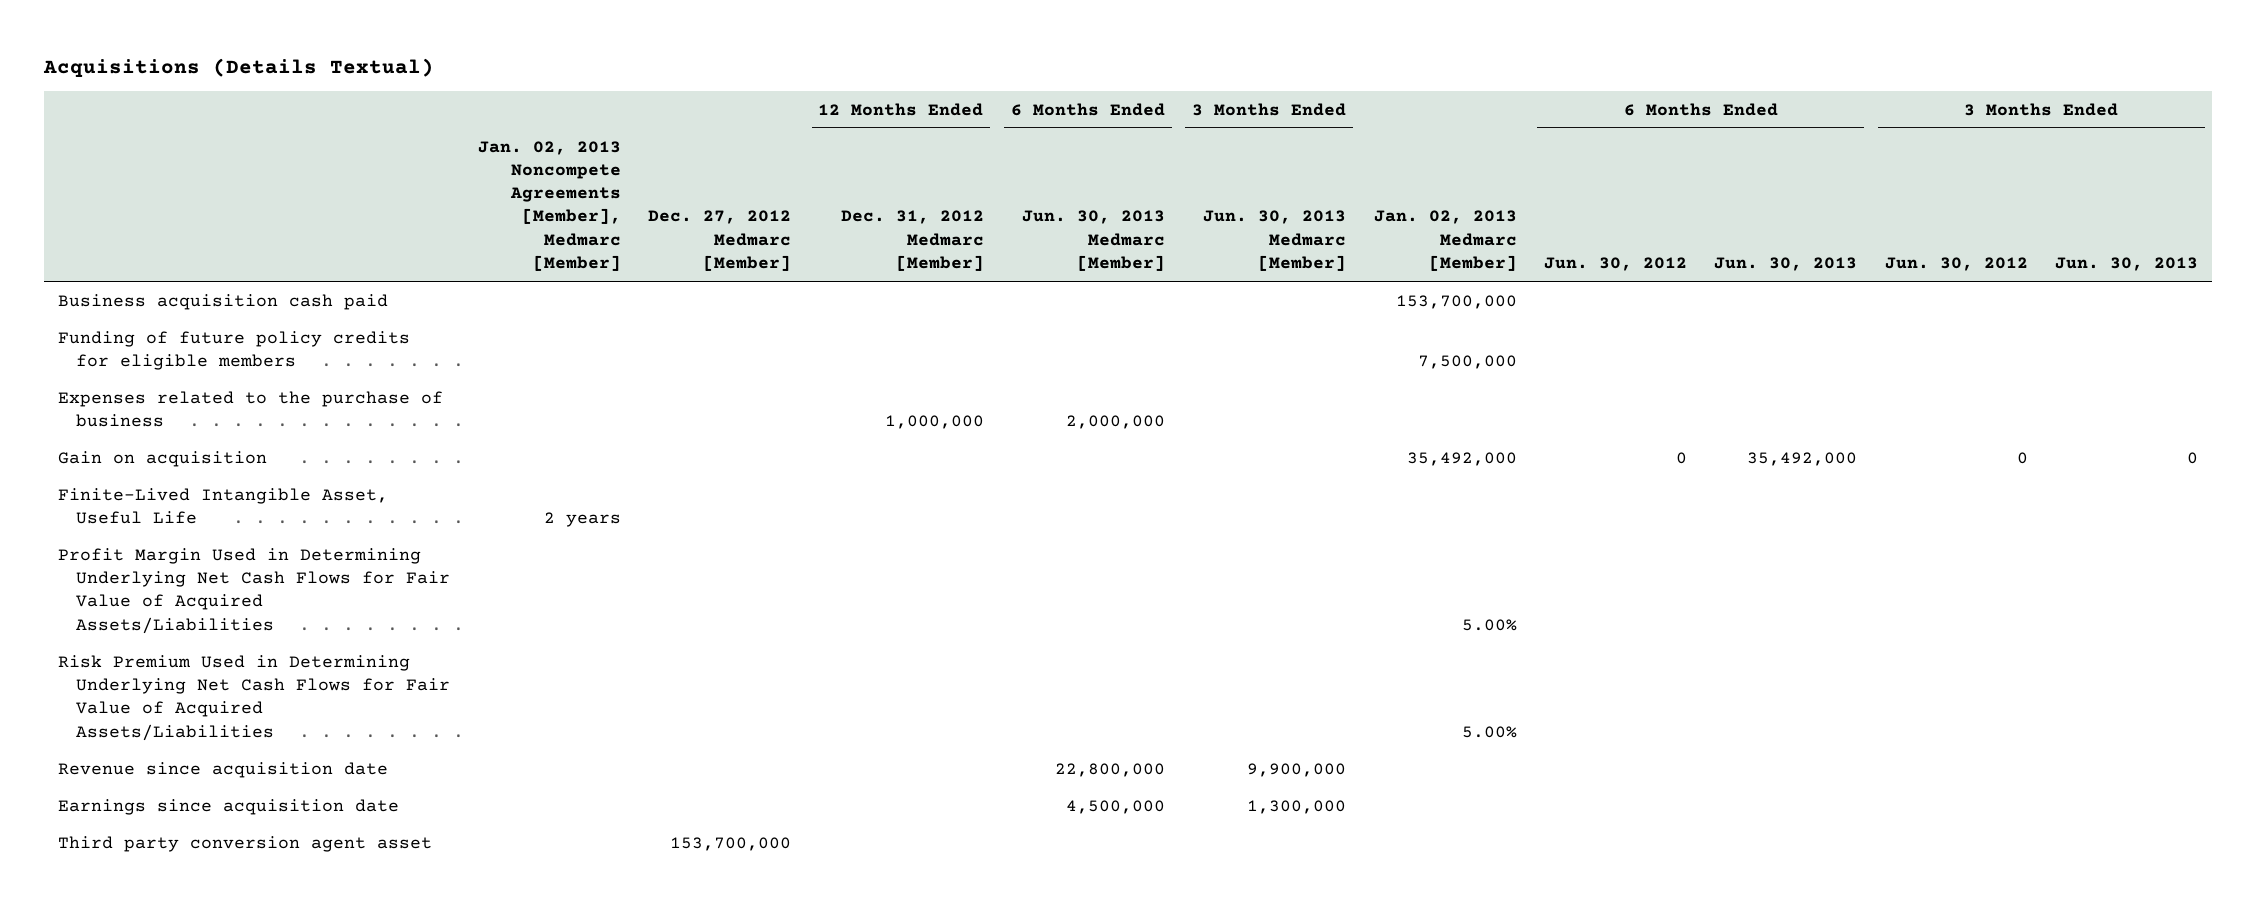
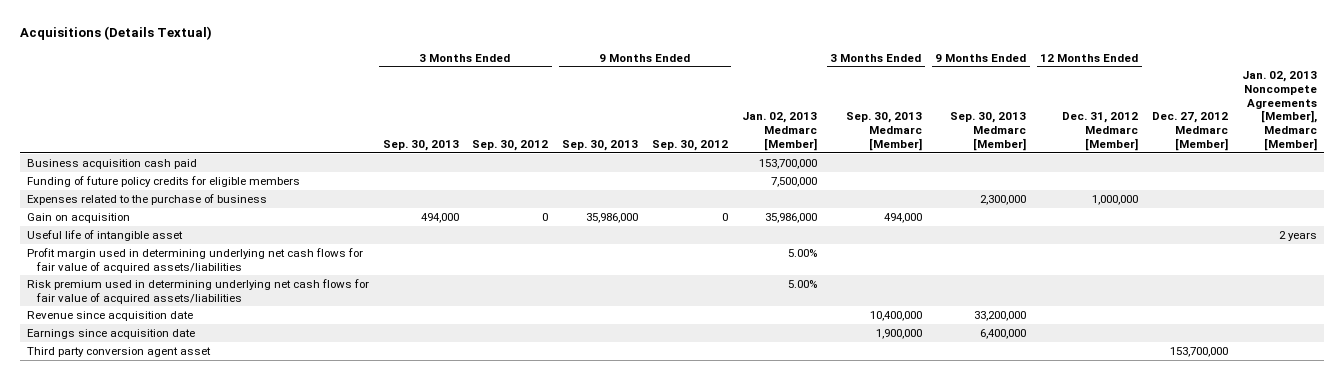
- | Jan. 02, 2013 Noncompete Agreements [Member], Medmarc [Member] | Dec. 27, 2012 Medmarc [Member] | 12 Months Ended Dec. 31, 2012 Medmarc [Member] | 6 Months Ended Jun. 30, 2013 Medmarc [Member] | 3 Months Ended Jun. 30, 2013 Medmarc [Member] | Jan. 02, 2013 Medmarc [Member] | 6 Months Ended Jun. 30, 2012 | 6 Months Ended Jun. 30, 2013 | 3 Months Ended Jun. 30, 2012 | 3 Months Ended Jun. 30, 2013
+ | 3 Months Ended Sep. 30, 2013 | 3 Months Ended Sep. 30, 2012 | 9 Months Ended Sep. 30, 2013 | 9 Months Ended Sep. 30, 2012 | Jan. 02, 2013 Medmarc [Member] | 3 Months Ended Sep. 30, 2013 Medmarc [Member] | 9 Months Ended Sep. 30, 2013 Medmarc [Member] | 12 Months Ended Dec. 31, 2012 Medmarc [Member] | Dec. 27, 2012 Medmarc [Member] | Jan. 02, 2013 Noncompete Agreements [Member], Medmarc [Member]
- Gain on acquisition | | | | | | 35,492,000 | 0 | 35,492,000 | 0 | 0
- Finite-Lived Intangible Asset, Useful Life | 2 years | | | | | | | | |
- Profit Margin Used in Determining Underlying Net Cash Flows for Fair Value of Acquired Assets/Liabilities | | | | | | 5.00% | | | |
- Risk Premium Used in Determining Underlying Net Cash Flows for Fair Value of Acquired Assets/Liabilities | | | | | | 5.00% | | | |
+ Gain on acquisition | 494,000 | 0 | 35,986,000 | 0 | 35,986,000 | 494,000 | | | |
+ Useful life of intangible asset | | | | | | | | | | 2 years
+ Profit margin used in determining underlying net cash flows for fair value of acquired assets/liabilities | | | | | 5.00% | | | | |
+ Risk premium used in determining underlying net cash flows for fair value of acquired assets/liabilities | | | | | 5.00% | | | | |

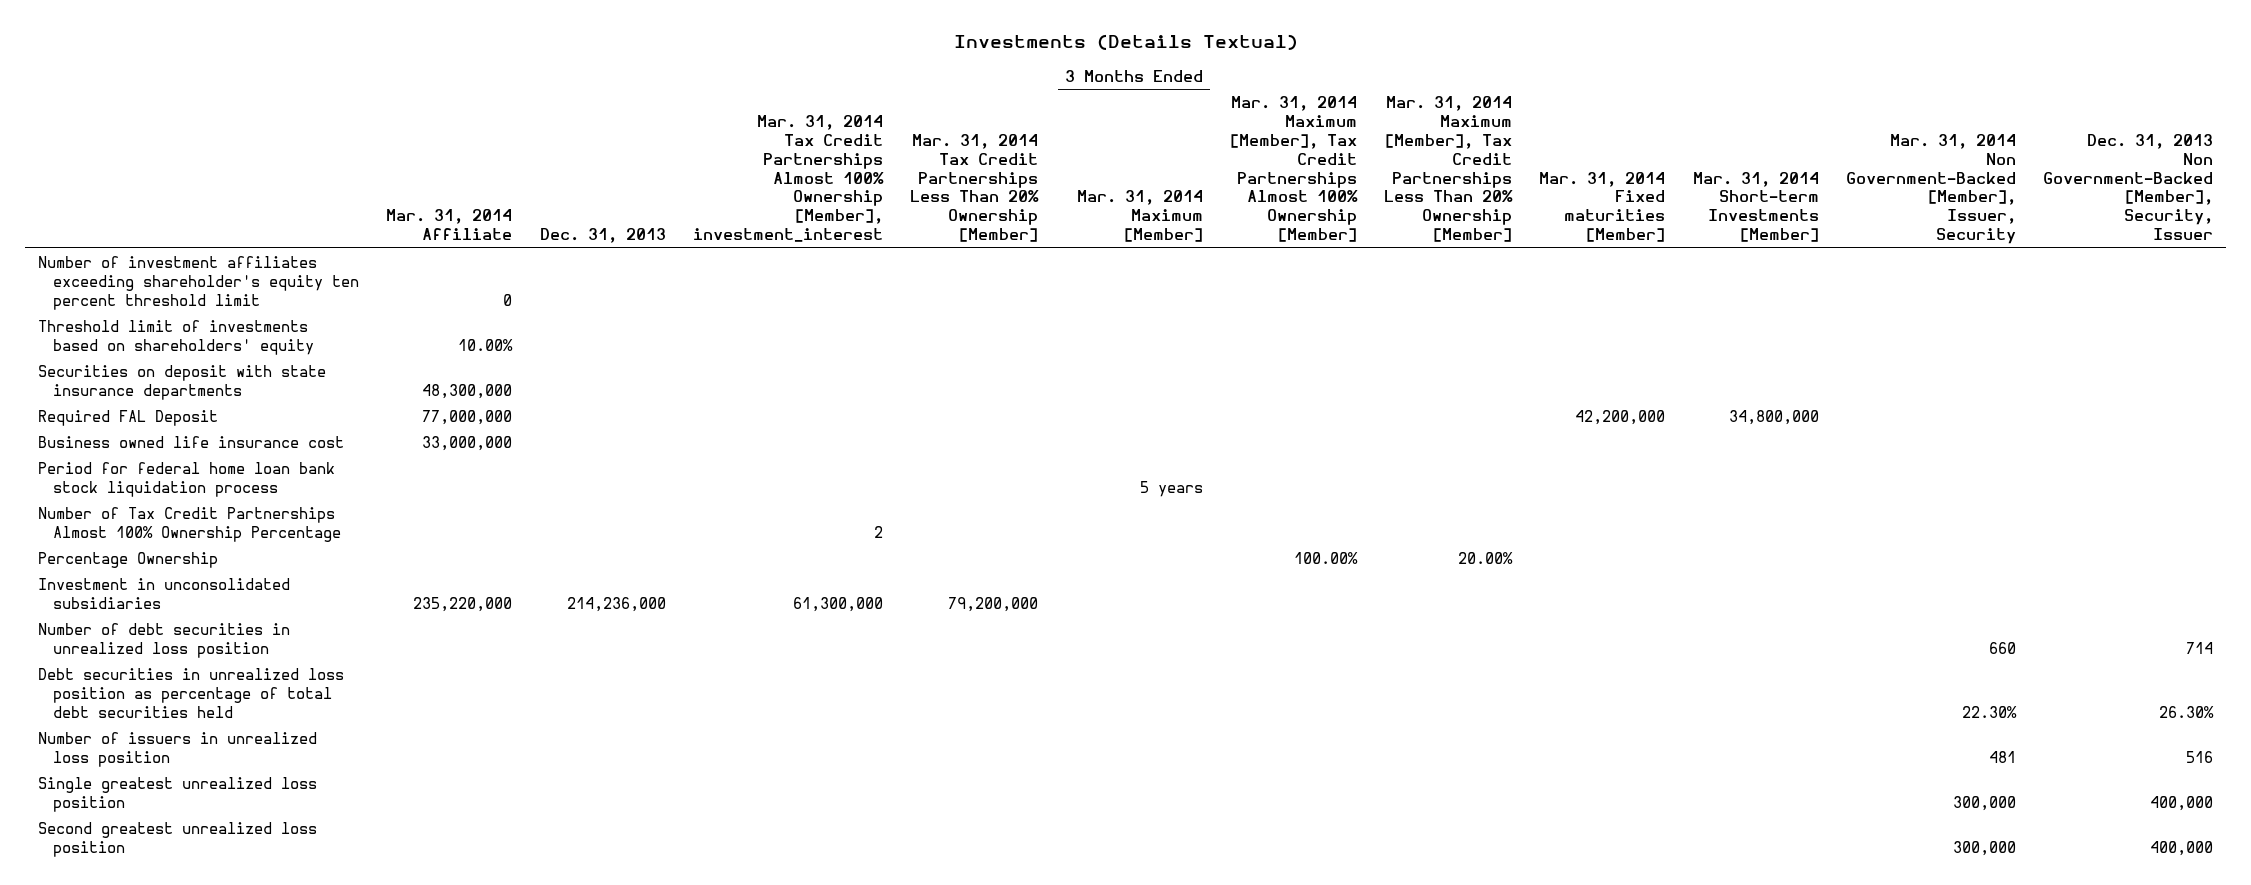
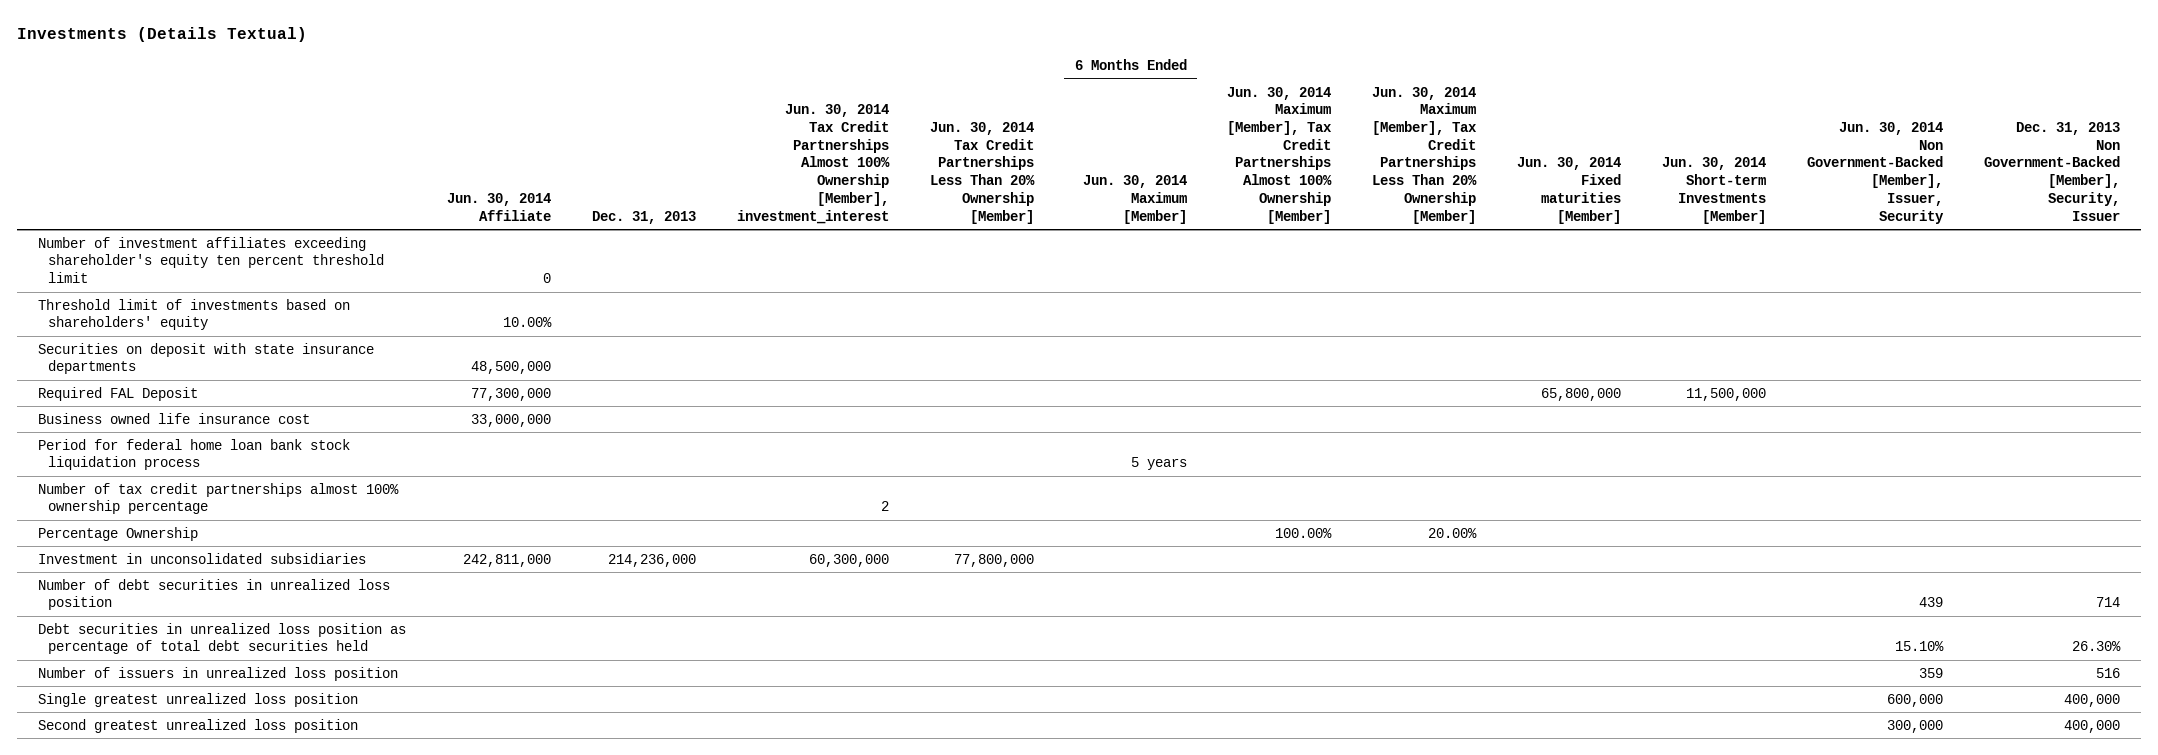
- | Mar. 31, 2014 Affiliate | Dec. 31, 2013 | Mar. 31, 2014 Tax Credit Partnerships Almost 100% Ownership [Member], investment_interest | Mar. 31, 2014 Tax Credit Partnerships Less Than 20% Ownership [Member] | 3 Months Ended Mar. 31, 2014 Maximum [Member] | Mar. 31, 2014 Maximum [Member], Tax Credit Partnerships Almost 100% Ownership [Member] | Mar. 31, 2014 Maximum [Member], Tax Credit Partnerships Less Than 20% Ownership [Member] | Mar. 31, 2014 Fixed maturities [Member] | Mar. 31, 2014 Short-term Investments [Member] | Mar. 31, 2014 Non Government-Backed [Member], Issuer, Security | Dec. 31, 2013 Non Government-Backed [Member], Security, Issuer
+ | Jun. 30, 2014 Affiliate | Dec. 31, 2013 | Jun. 30, 2014 Tax Credit Partnerships Almost 100% Ownership [Member], investment_interest | Jun. 30, 2014 Tax Credit Partnerships Less Than 20% Ownership [Member] | 6 Months Ended Jun. 30, 2014 Maximum [Member] | Jun. 30, 2014 Maximum [Member], Tax Credit Partnerships Almost 100% Ownership [Member] | Jun. 30, 2014 Maximum [Member], Tax Credit Partnerships Less Than 20% Ownership [Member] | Jun. 30, 2014 Fixed maturities [Member] | Jun. 30, 2014 Short-term Investments [Member] | Jun. 30, 2014 Non Government-Backed [Member], Issuer, Security | Dec. 31, 2013 Non Government-Backed [Member], Security, Issuer
- Number of Tax Credit Partnerships Almost 100% Ownership Percentage | | | 2 | | | | | | | |
+ Number of tax credit partnerships almost 100% ownership percentage | | | 2 | | | | | | | |

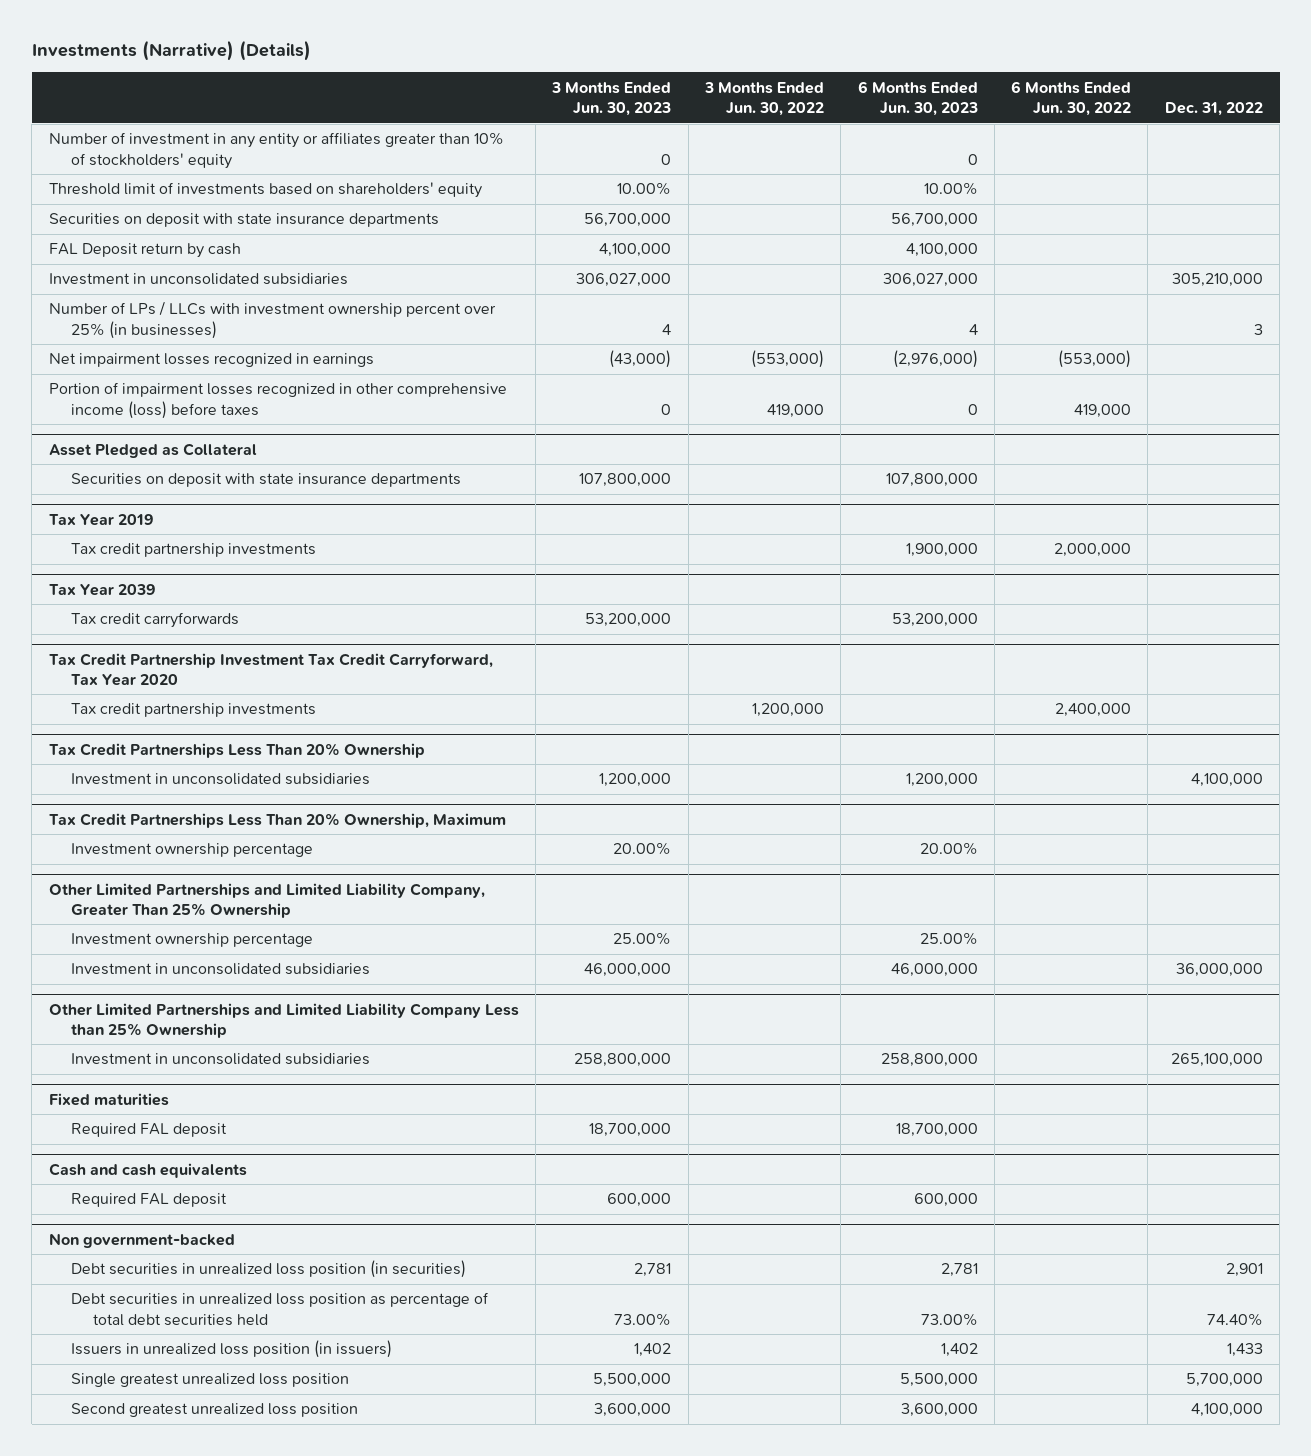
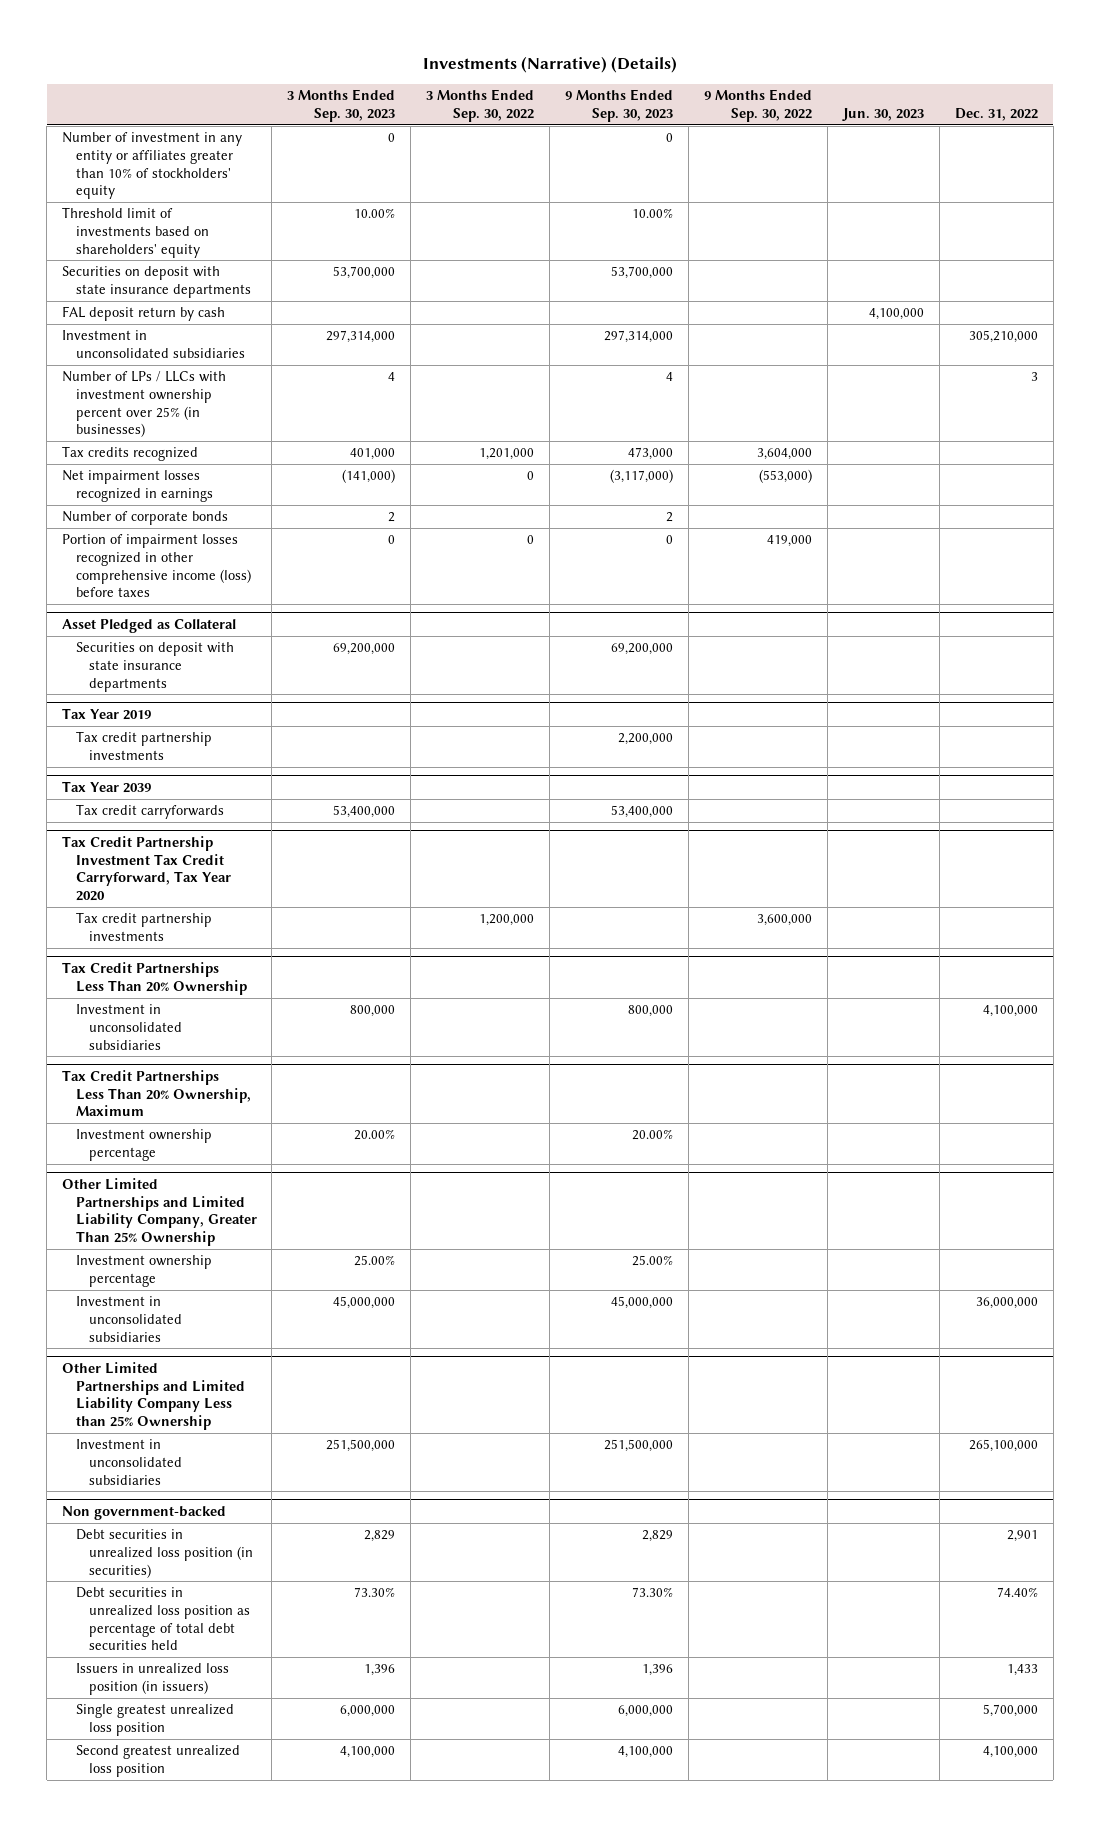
- | 3 Months Ended Jun. 30, 2023 | 3 Months Ended Jun. 30, 2022 | 6 Months Ended Jun. 30, 2023 | 6 Months Ended Jun. 30, 2022 | Dec. 31, 2022
+ | 3 Months Ended Sep. 30, 2023 | 3 Months Ended Sep. 30, 2022 | 9 Months Ended Sep. 30, 2023 | 9 Months Ended Sep. 30, 2022 | Jun. 30, 2023 | Dec. 31, 2022
- FAL Deposit return by cash | 4,100,000 | | 4,100,000 | |
+ FAL deposit return by cash | | | | | 4,100,000 |
+ Tax credits recognized | 401,000 | 1,201,000 | 473,000 | 3,604,000 | |
+ Number of corporate bonds | 2 | | 2 | | |
- Fixed maturities
- Required FAL deposit | 18,700,000 | | 18,700,000 | |
- Cash and cash equivalents
- Required FAL deposit | 600,000 | | 600,000 | |

